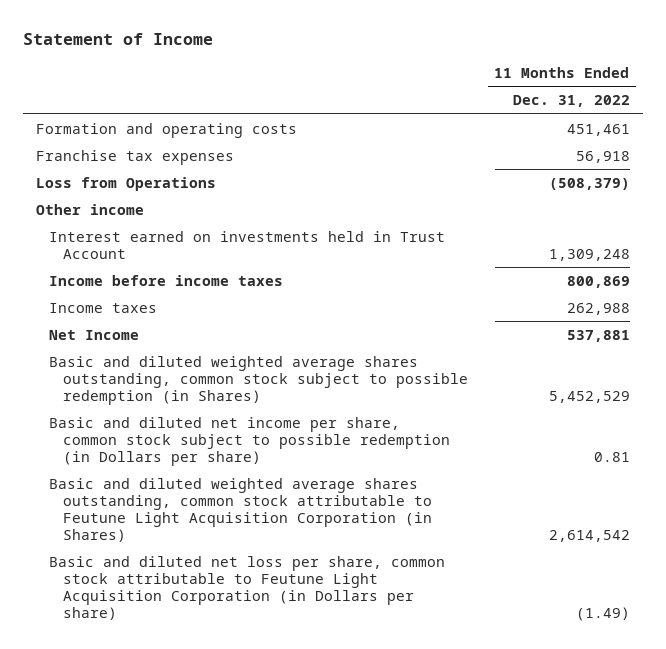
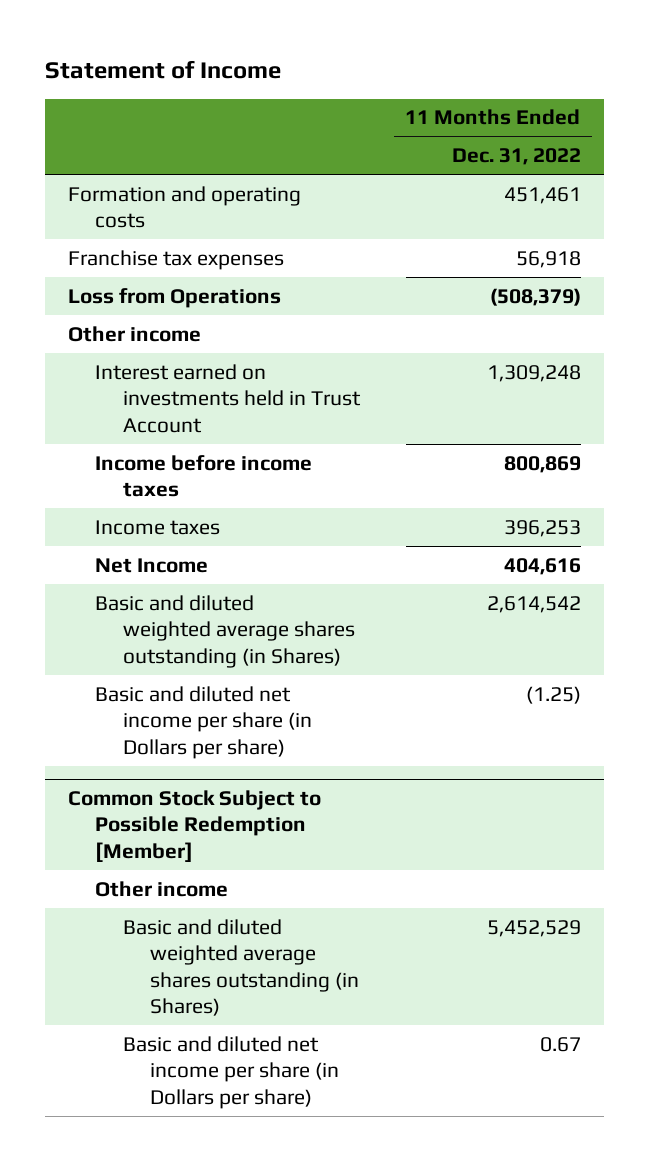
- Income taxes | 262,988
- Net Income | 537,881
- Basic and diluted weighted average shares outstanding, common stock subject to possible redemption (in Shares) | 5,452,529
- Basic and diluted net income per share, common stock subject to possible redemption (in Dollars per share) | 0.81
- Basic and diluted weighted average shares outstanding, common stock attributable to Feutune Light Acquisition Corporation (in Shares) | 2,614,542
- Basic and diluted net loss per share, common stock attributable to Feutune Light Acquisition Corporation (in Dollars per share) | (1.49)
+ Income taxes | 396,253
+ Net Income | 404,616
+ Basic and diluted weighted average shares outstanding (in Shares) | 2,614,542
+ Basic and diluted net income per share (in Dollars per share) | (1.25)
+ Common Stock Subject to Possible Redemption [Member]
+ Other income
+ Basic and diluted weighted average shares outstanding (in Shares) | 5,452,529
+ Basic and diluted net income per share (in Dollars per share) | 0.67

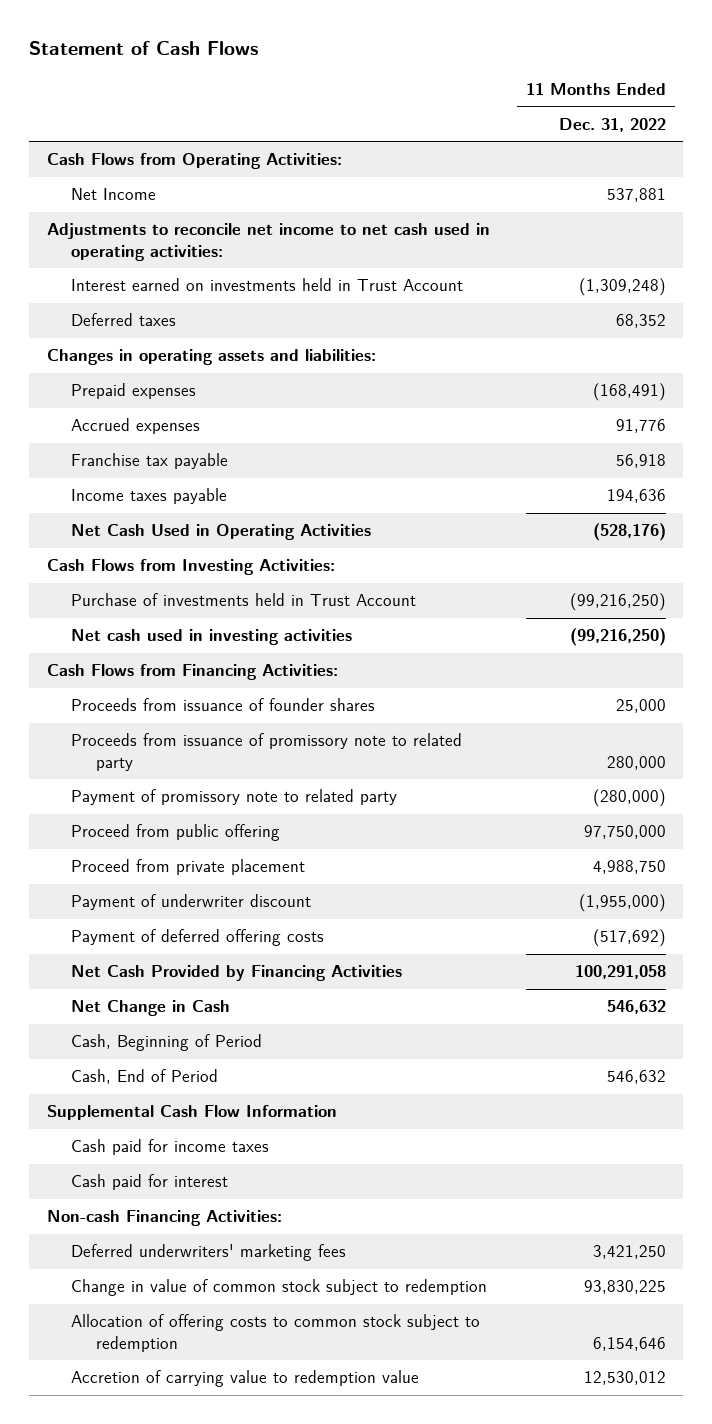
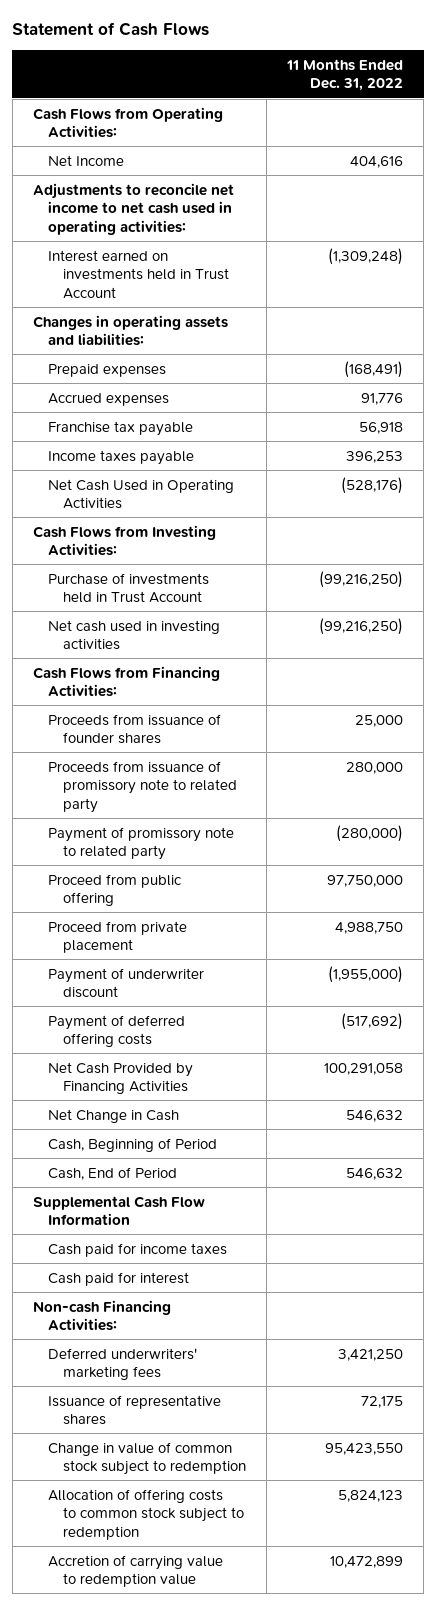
- Net Income | 537,881
+ Net Income | 404,616
- Deferred taxes | 68,352
- Income taxes payable | 194,636
+ Income taxes payable | 396,253
- Change in value of common stock subject to redemption | 93,830,225
- Allocation of offering costs to common stock subject to redemption | 6,154,646
- Accretion of carrying value to redemption value | 12,530,012
+ Issuance of representative shares | 72,175
+ Change in value of common stock subject to redemption | 95,423,550
+ Allocation of offering costs to common stock subject to redemption | 5,824,123
+ Accretion of carrying value to redemption value | 10,472,899

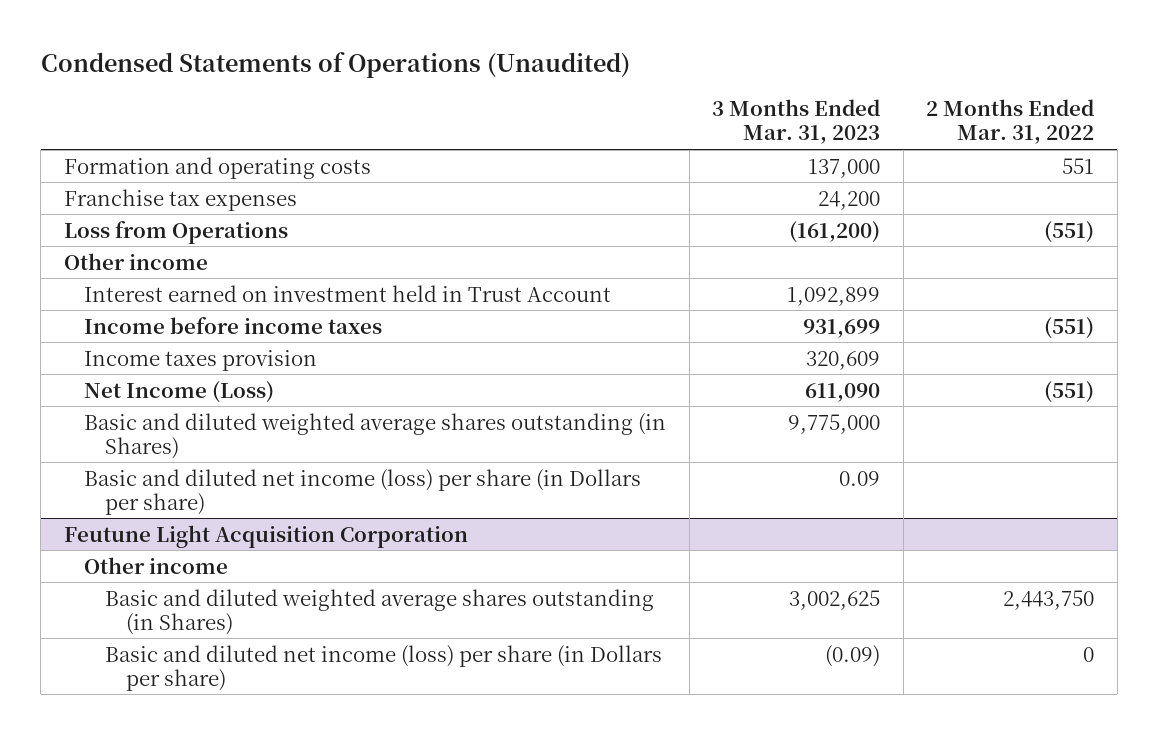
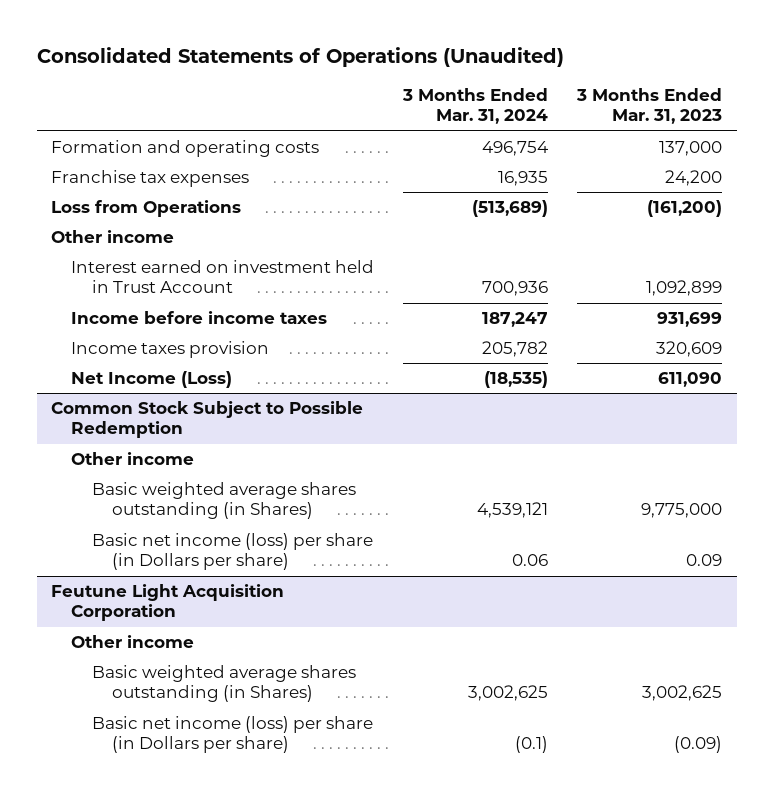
- Condensed Statements of Operations (Unaudited)
+ Consolidated Statements of Operations (Unaudited)
- | 3 Months Ended Mar. 31, 2023 | 2 Months Ended Mar. 31, 2022
+ | 3 Months Ended Mar. 31, 2024 | 3 Months Ended Mar. 31, 2023
- Basic and diluted weighted average shares outstanding (in Shares) | 9,775,000 |
- Basic and diluted net income (loss) per share (in Dollars per share) | 0.09 |
+ Common Stock Subject to Possible Redemption
+ Other income
+ Basic weighted average shares outstanding (in Shares) | 4,539,121 | 9,775,000
+ Basic net income (loss) per share (in Dollars per share) | 0.06 | 0.09
@ Feutune Light Acquisition Corporation
- Basic and diluted weighted average shares outstanding (in Shares) | 3,002,625 | 2,443,750
- Basic and diluted net income (loss) per share (in Dollars per share) | (0.09) | 0
+ Basic weighted average shares outstanding (in Shares) | 3,002,625 | 3,002,625
+ Basic net income (loss) per share (in Dollars per share) | (0.1) | (0.09)

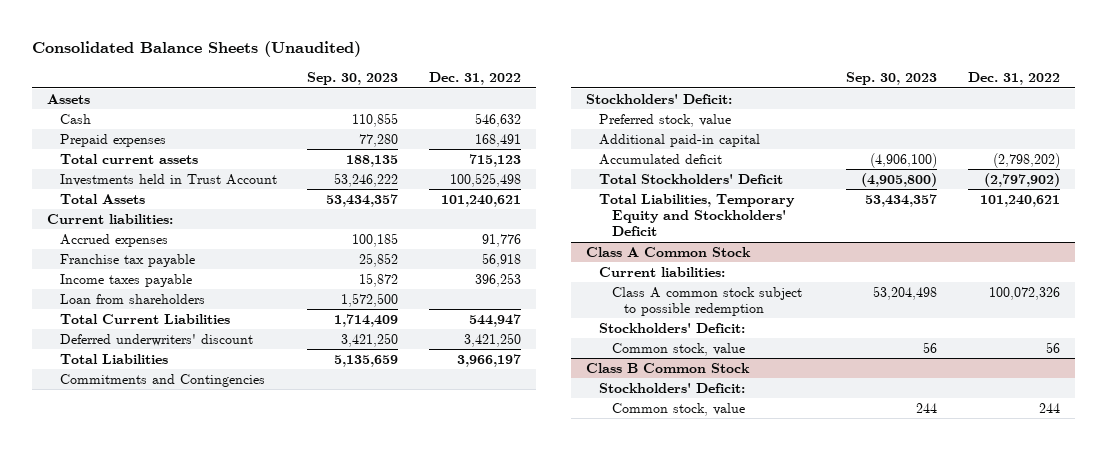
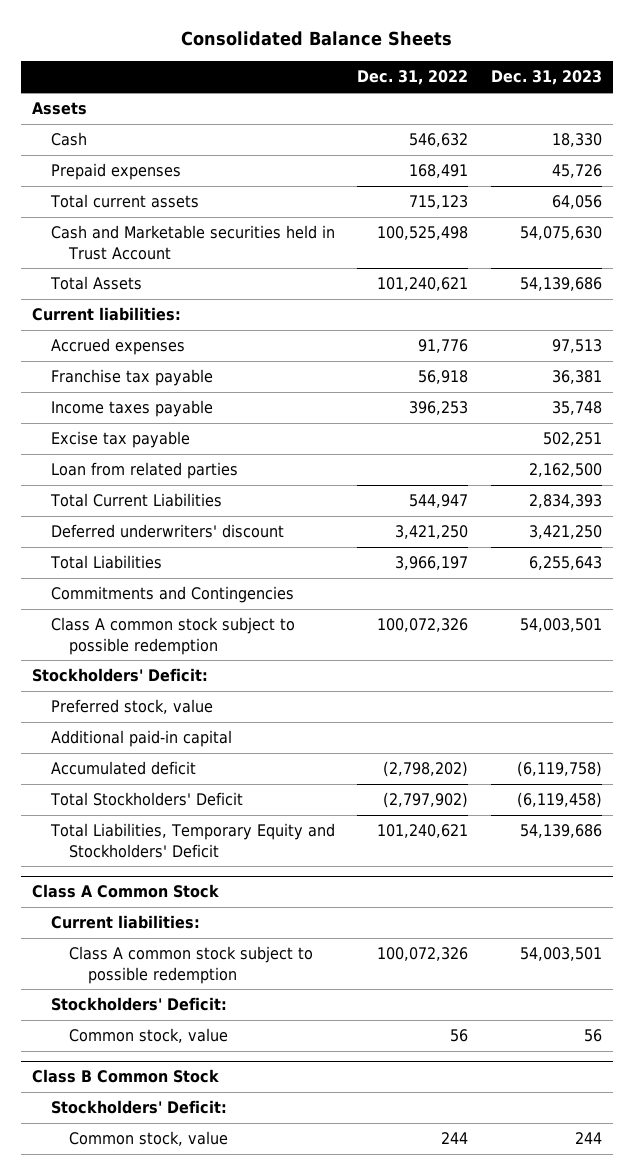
- Consolidated Balance Sheets (Unaudited)
+ Consolidated Balance Sheets
- | Sep. 30, 2023 | Dec. 31, 2022
+ | Dec. 31, 2022 | Dec. 31, 2023
- Investments held in Trust Account | 53,246,222 | 100,525,498
+ Cash and Marketable securities held in Trust Account | 100,525,498 | 54,075,630
- Loan from shareholders | 1,572,500 |
+ Excise tax payable | | 502,251
+ Loan from related parties | | 2,162,500
+ Class A common stock subject to possible redemption | 100,072,326 | 54,003,501

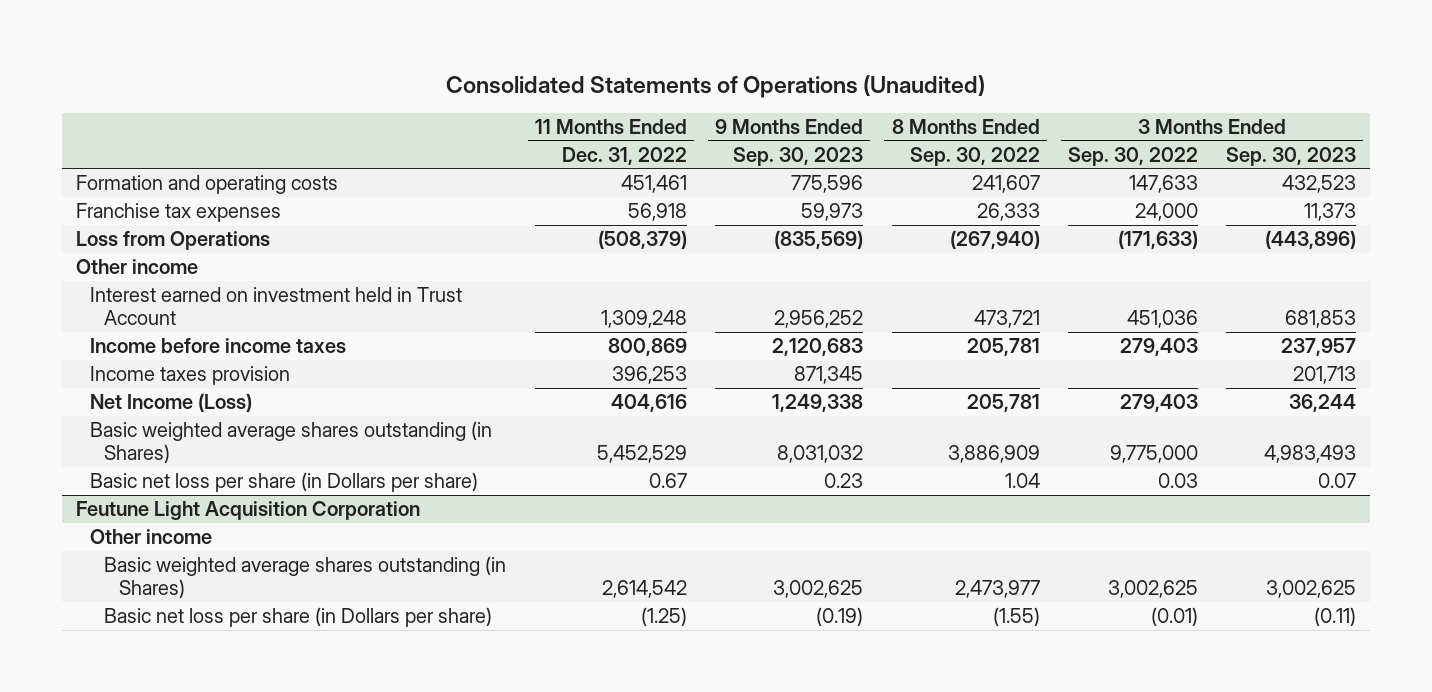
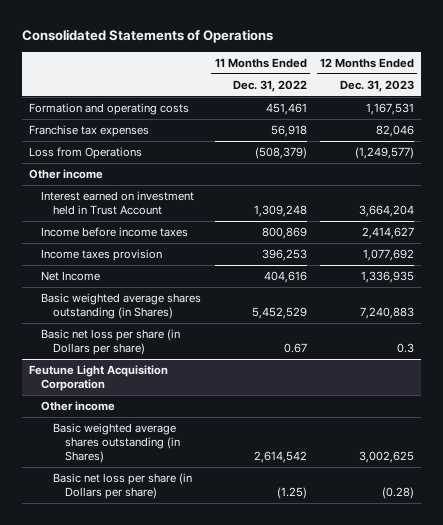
- Consolidated Statements of Operations (Unaudited)
+ Consolidated Statements of Operations
- | 11 Months Ended Dec. 31, 2022 | 9 Months Ended Sep. 30, 2023 | 8 Months Ended Sep. 30, 2022 | 3 Months Ended Sep. 30, 2022 | 3 Months Ended Sep. 30, 2023
+ | 11 Months Ended Dec. 31, 2022 | 12 Months Ended Dec. 31, 2023
- Net Income (Loss) | 404,616 | 1,249,338 | 205,781 | 279,403 | 36,244
+ Net Income | 404,616 | 1,336,935

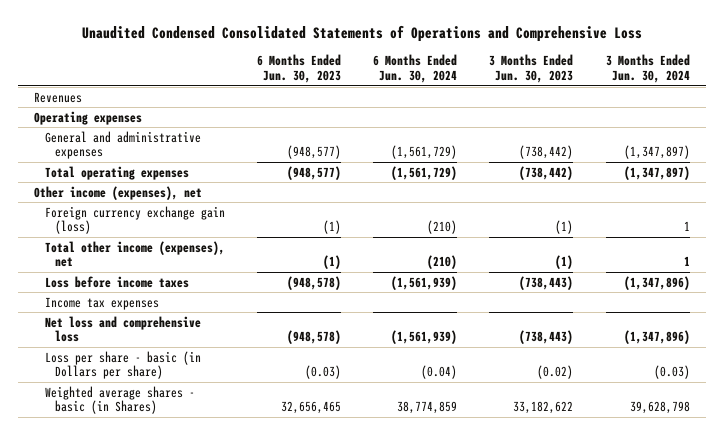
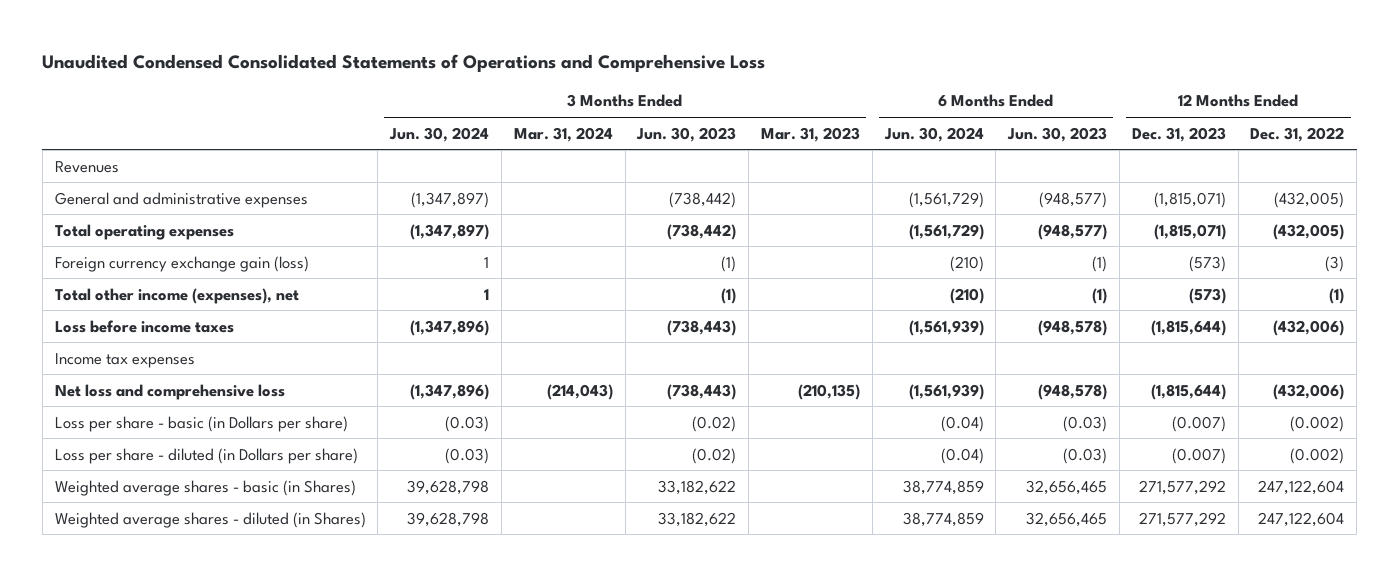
- | 6 Months Ended Jun. 30, 2023 | 6 Months Ended Jun. 30, 2024 | 3 Months Ended Jun. 30, 2023 | 3 Months Ended Jun. 30, 2024
+ | 3 Months Ended Jun. 30, 2024 | 3 Months Ended Mar. 31, 2024 | 3 Months Ended Jun. 30, 2023 | 3 Months Ended Mar. 31, 2023 | 6 Months Ended Jun. 30, 2024 | 6 Months Ended Jun. 30, 2023 | 12 Months Ended Dec. 31, 2023 | 12 Months Ended Dec. 31, 2022
- Operating expenses
- Other income (expenses), net
+ Loss per share - diluted (in Dollars per share) | (0.03) | | (0.02) | | (0.04) | (0.03) | (0.007) | (0.002)
+ Weighted average shares - diluted (in Shares) | 39,628,798 | | 33,182,622 | | 38,774,859 | 32,656,465 | 271,577,292 | 247,122,604

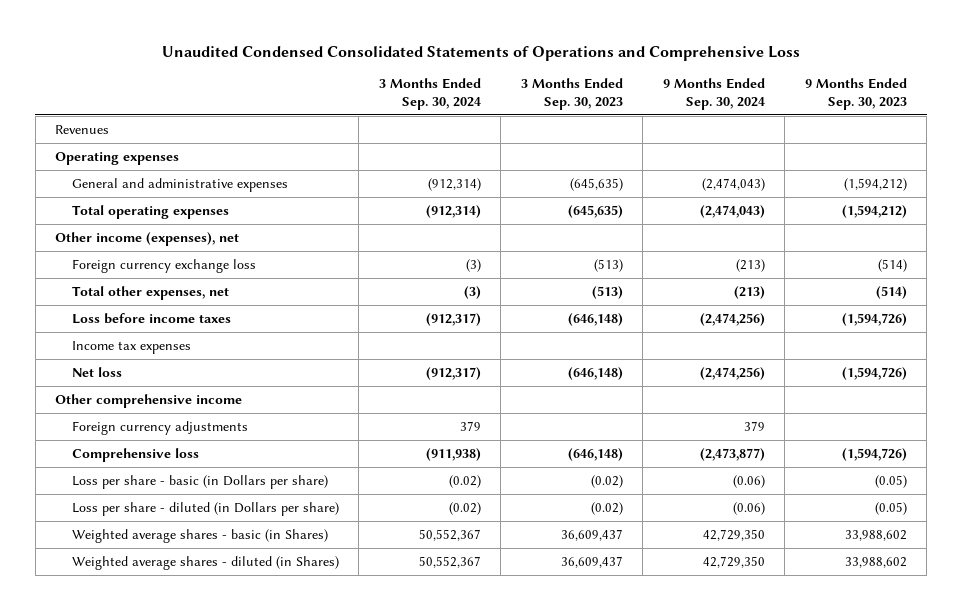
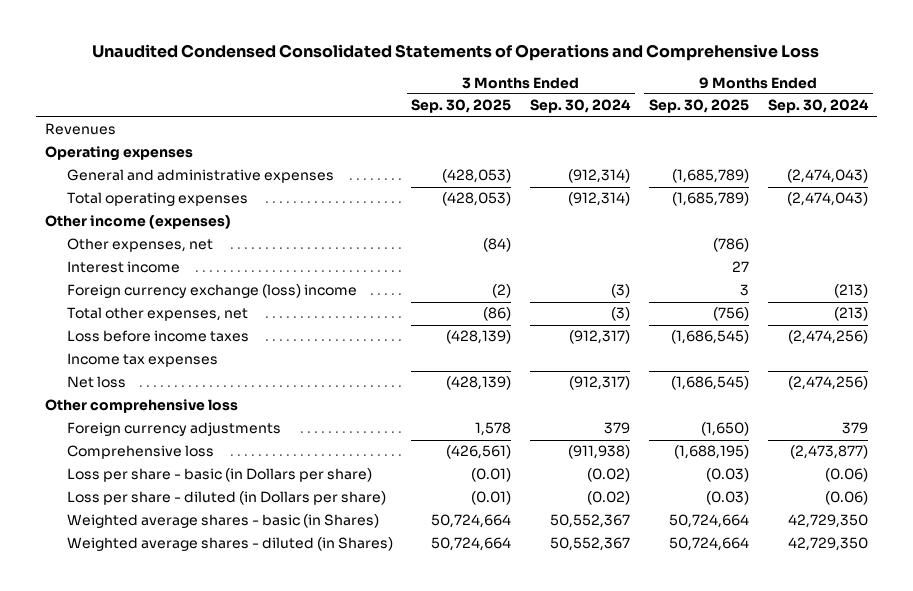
- | 3 Months Ended Sep. 30, 2024 | 3 Months Ended Sep. 30, 2023 | 9 Months Ended Sep. 30, 2024 | 9 Months Ended Sep. 30, 2023
+ | 3 Months Ended Sep. 30, 2025 | 3 Months Ended Sep. 30, 2024 | 9 Months Ended Sep. 30, 2025 | 9 Months Ended Sep. 30, 2024
- Other income (expenses), net
- Foreign currency exchange loss | (3) | (513) | (213) | (514)
+ Other income (expenses)
+ Other expenses, net | (84) | | (786) |
+ Interest income | | | 27 |
+ Foreign currency exchange (loss) income | (2) | (3) | 3 | (213)
- Other comprehensive income
+ Other comprehensive loss

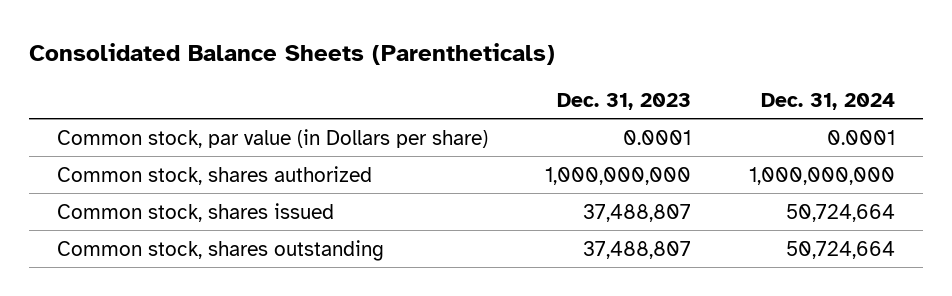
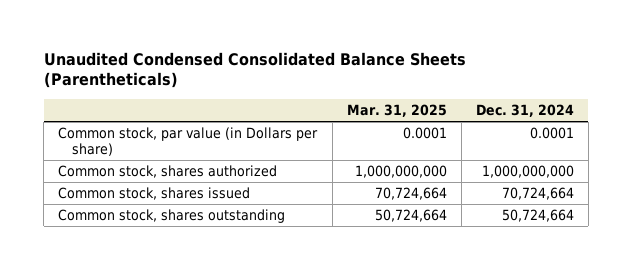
- Consolidated Balance Sheets (Parentheticals)
+ Unaudited Condensed Consolidated Balance Sheets (Parentheticals)
- | Dec. 31, 2023 | Dec. 31, 2024
+ | Mar. 31, 2025 | Dec. 31, 2024
- Common stock, shares issued | 37,488,807 | 50,724,664
+ Common stock, shares issued | 70,724,664 | 70,724,664

